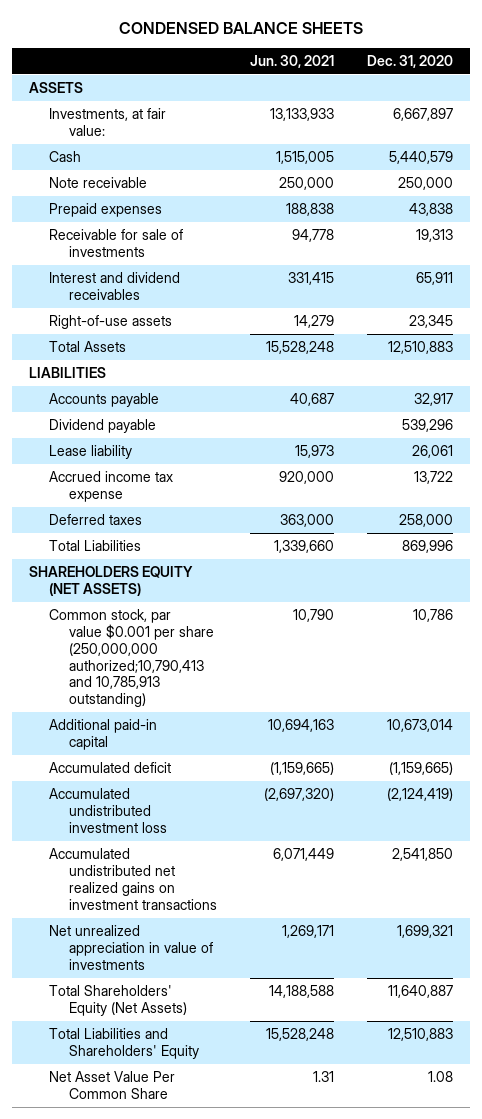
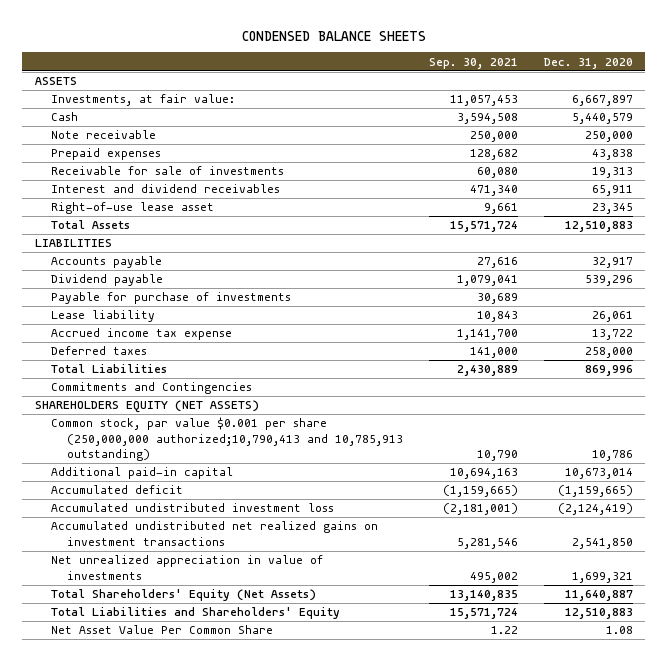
- | Jun. 30, 2021 | Dec. 31, 2020
+ | Sep. 30, 2021 | Dec. 31, 2020
- Right-of-use assets | 14,279 | 23,345
+ Right-of-use lease asset | 9,661 | 23,345
+ Payable for purchase of investments | 30,689 |
+ Commitments and Contingencies

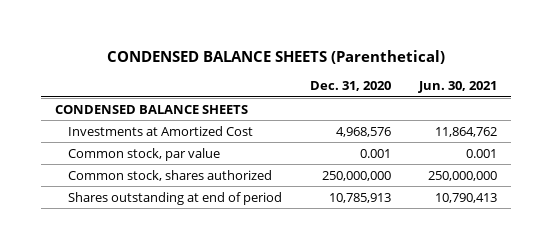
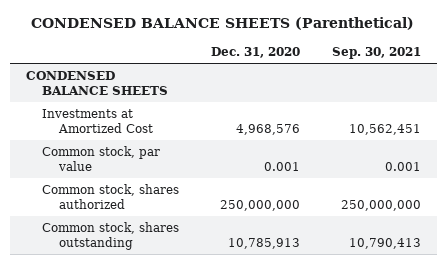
- | Dec. 31, 2020 | Jun. 30, 2021
+ | Dec. 31, 2020 | Sep. 30, 2021
- Shares outstanding at end of period | 10,785,913 | 10,790,413
+ Common stock, shares outstanding | 10,785,913 | 10,790,413

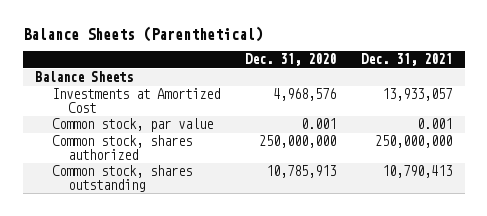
- CONDENSED BALANCE SHEETS (Parenthetical)
+ Balance Sheets (Parenthetical)
- | Dec. 31, 2020 | Sep. 30, 2021
+ | Dec. 31, 2020 | Dec. 31, 2021
- CONDENSED BALANCE SHEETS
+ Balance Sheets

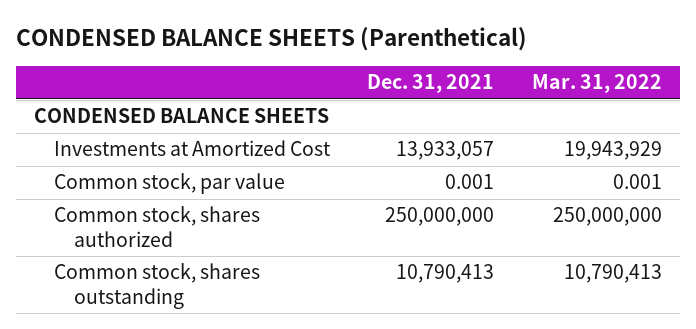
- Balance Sheets (Parenthetical)
+ CONDENSED BALANCE SHEETS (Parenthetical)
- | Dec. 31, 2020 | Dec. 31, 2021
+ | Dec. 31, 2021 | Mar. 31, 2022
- Balance Sheets
+ CONDENSED BALANCE SHEETS

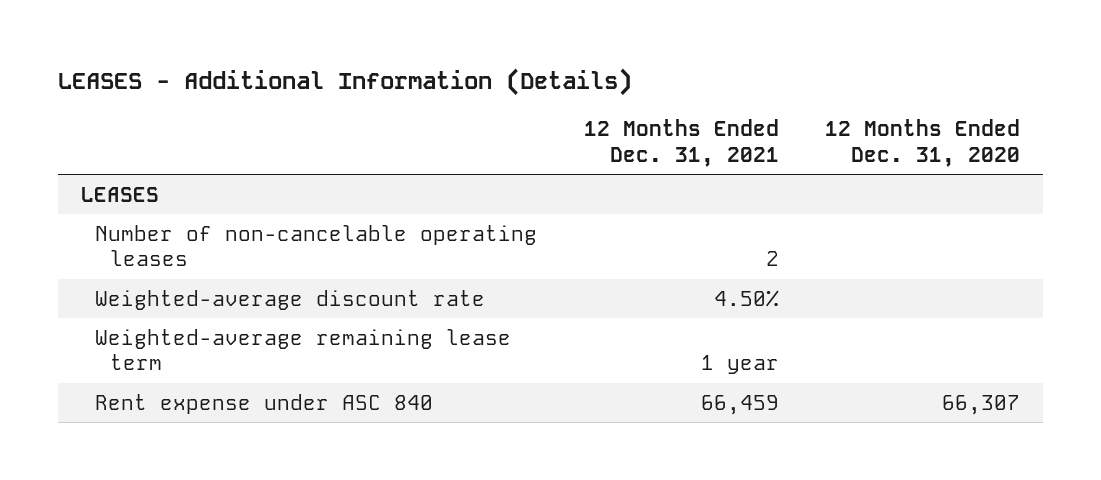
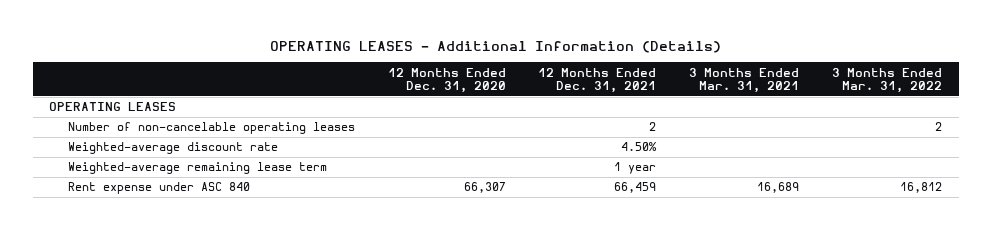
- LEASES - Additional Information (Details)
+ OPERATING LEASES - Additional Information (Details)
- | 12 Months Ended Dec. 31, 2021 | 12 Months Ended Dec. 31, 2020
+ | 12 Months Ended Dec. 31, 2020 | 12 Months Ended Dec. 31, 2021 | 3 Months Ended Mar. 31, 2021 | 3 Months Ended Mar. 31, 2022
- LEASES
+ OPERATING LEASES

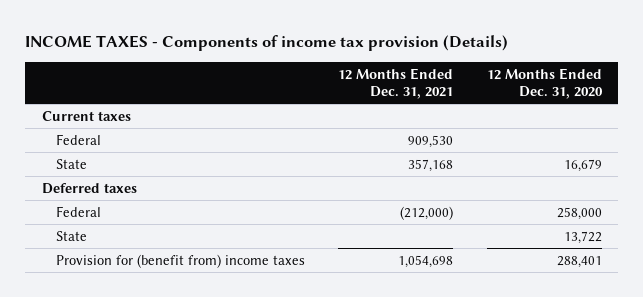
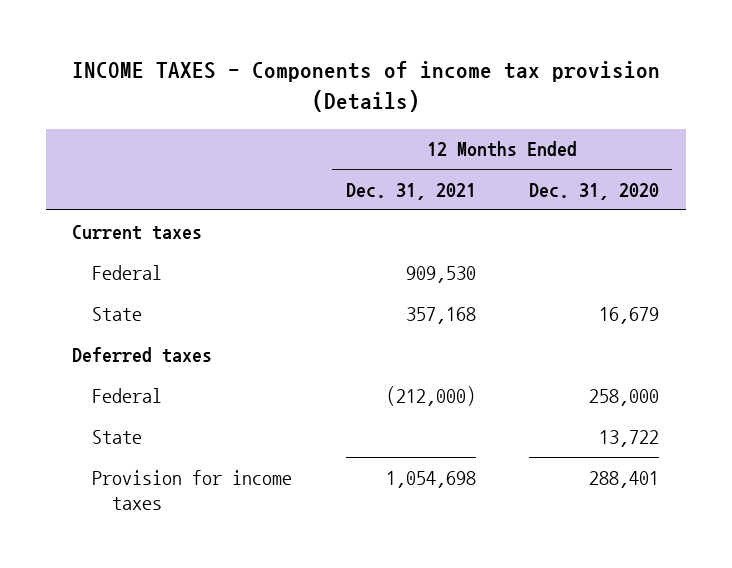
- Provision for (benefit from) income taxes | 1,054,698 | 288,401
+ Provision for income taxes | 1,054,698 | 288,401

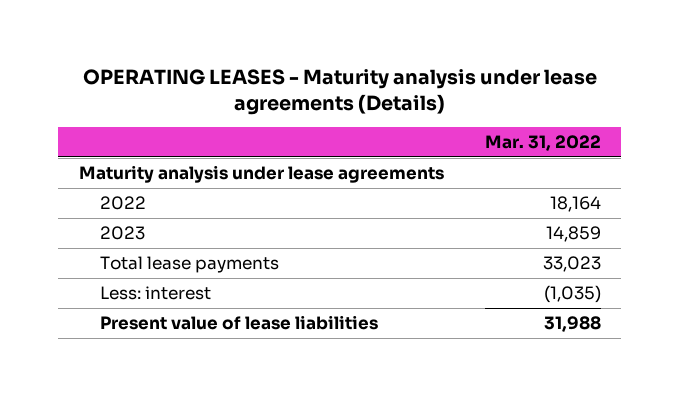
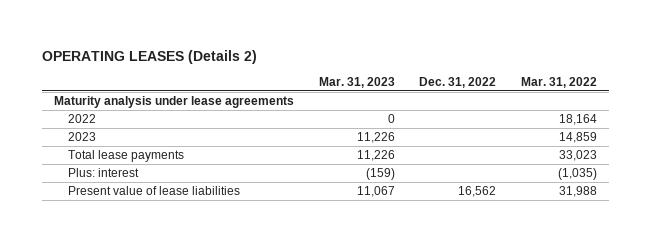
- OPERATING LEASES - Maturity analysis under lease agreements (Details)
+ OPERATING LEASES (Details 2)
- | Mar. 31, 2022
+ | Mar. 31, 2023 | Dec. 31, 2022 | Mar. 31, 2022
- Less: interest | (1,035)
+ Plus: interest | (159) | | (1,035)

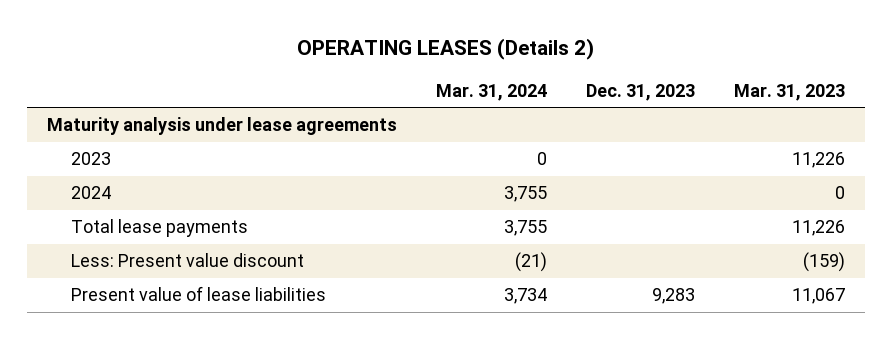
- | Mar. 31, 2023 | Dec. 31, 2022 | Mar. 31, 2022
+ | Mar. 31, 2024 | Dec. 31, 2023 | Mar. 31, 2023
- 2022 | 0 | | 18,164
+ 2024 | 3,755 | | 0
- Plus: interest | (159) | | (1,035)
+ Less: Present value discount | (21) | | (159)

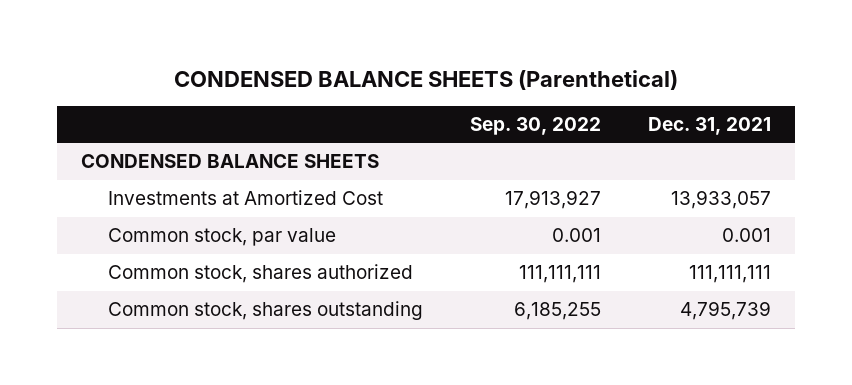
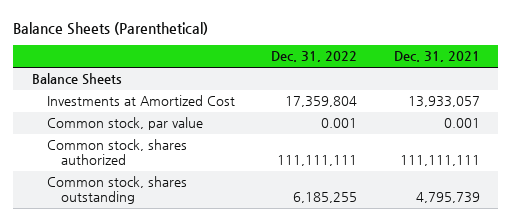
- CONDENSED BALANCE SHEETS (Parenthetical)
+ Balance Sheets (Parenthetical)
- | Sep. 30, 2022 | Dec. 31, 2021
+ | Dec. 31, 2022 | Dec. 31, 2021
- CONDENSED BALANCE SHEETS
+ Balance Sheets

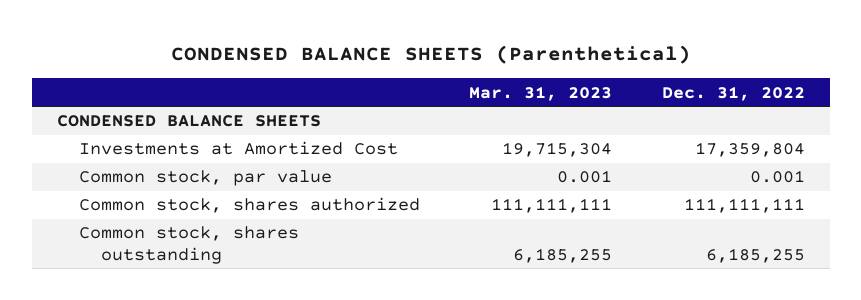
- Balance Sheets (Parenthetical)
+ CONDENSED BALANCE SHEETS (Parenthetical)
- | Dec. 31, 2022 | Dec. 31, 2021
+ | Mar. 31, 2023 | Dec. 31, 2022
- Balance Sheets
+ CONDENSED BALANCE SHEETS

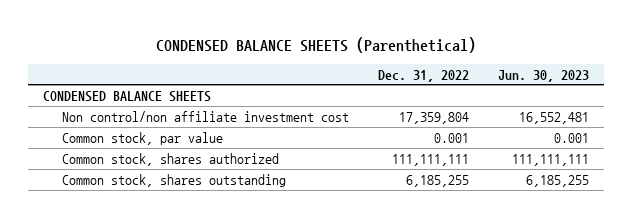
- | Mar. 31, 2023 | Dec. 31, 2022
+ | Dec. 31, 2022 | Jun. 30, 2023
- Investments at Amortized Cost | 19,715,304 | 17,359,804
+ Non control/non affiliate investment cost | 17,359,804 | 16,552,481

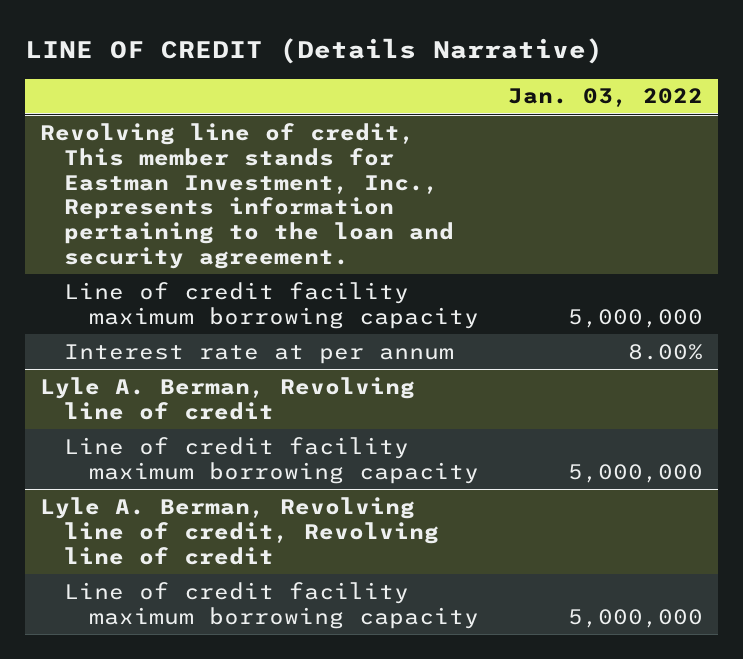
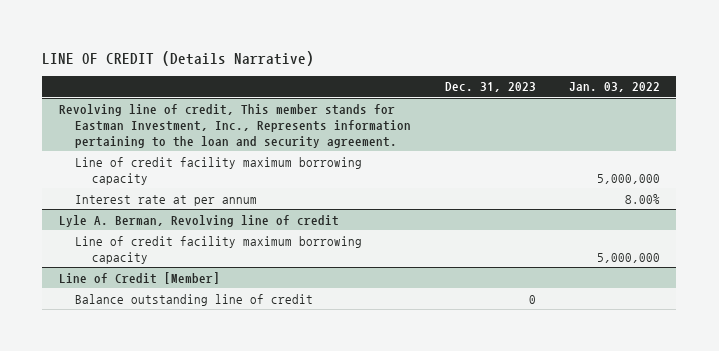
- | Jan. 03, 2022
+ | Dec. 31, 2023 | Jan. 03, 2022
- Lyle A. Berman, Revolving line of credit, Revolving line of credit
- Line of credit facility maximum borrowing capacity | 5,000,000
+ Line of Credit [Member]
+ Balance outstanding line of credit | 0 |

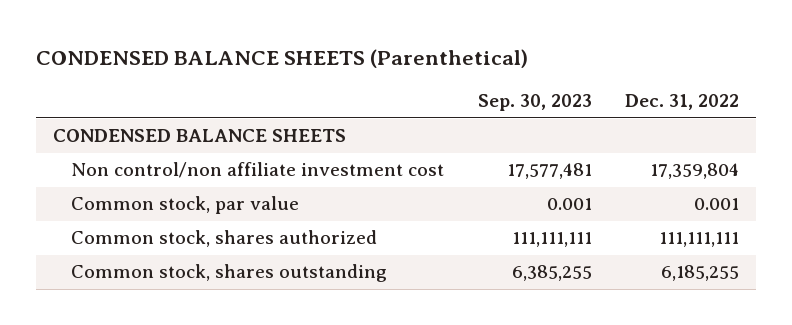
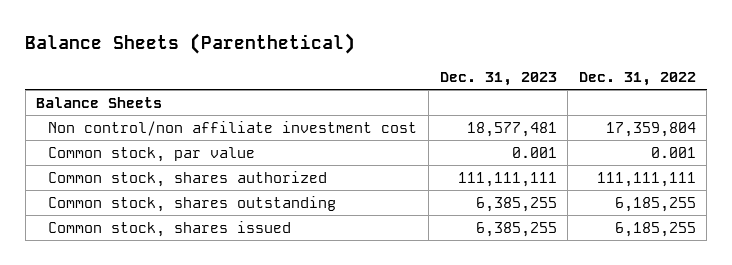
- CONDENSED BALANCE SHEETS (Parenthetical)
+ Balance Sheets (Parenthetical)
- | Sep. 30, 2023 | Dec. 31, 2022
+ | Dec. 31, 2023 | Dec. 31, 2022
- CONDENSED BALANCE SHEETS
+ Balance Sheets
+ Common stock, shares issued | 6,385,255 | 6,185,255

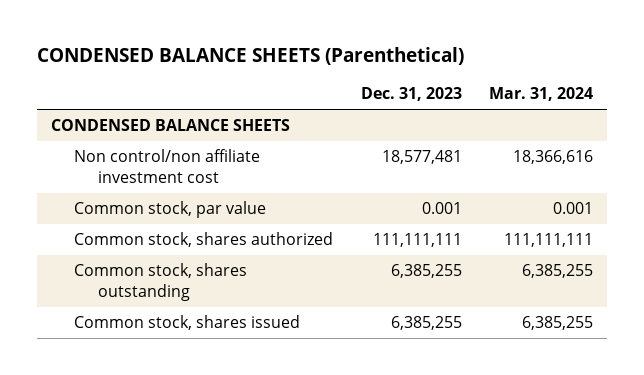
- Balance Sheets (Parenthetical)
+ CONDENSED BALANCE SHEETS (Parenthetical)
- | Dec. 31, 2023 | Dec. 31, 2022
+ | Dec. 31, 2023 | Mar. 31, 2024
- Balance Sheets
+ CONDENSED BALANCE SHEETS

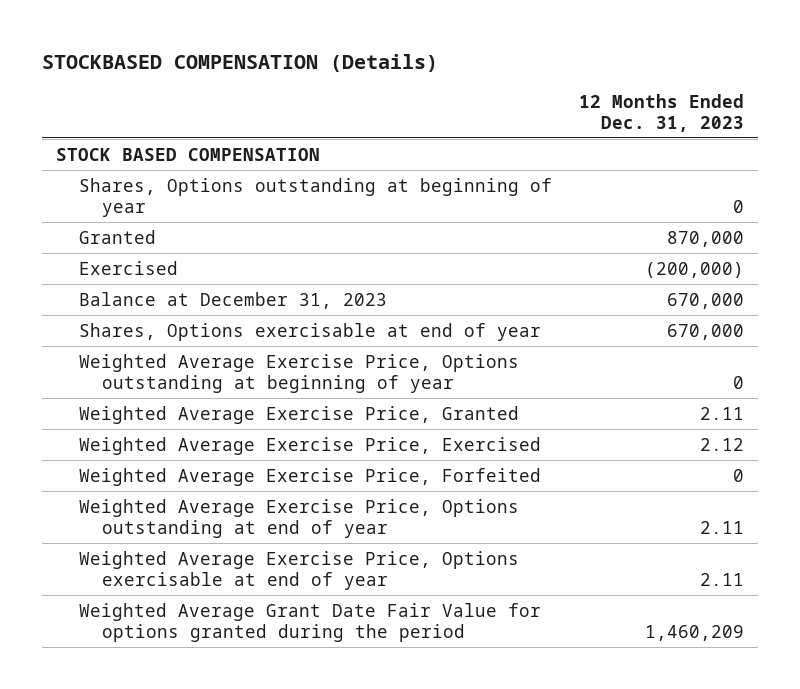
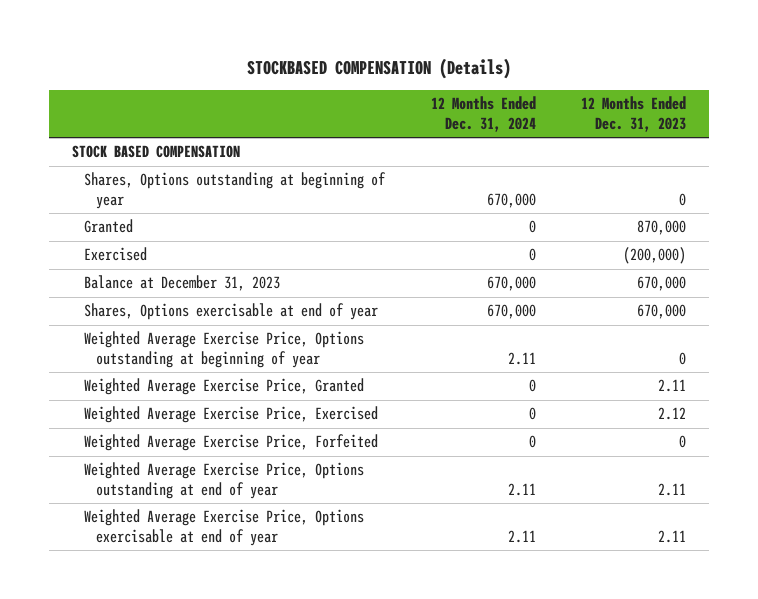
- | 12 Months Ended Dec. 31, 2023
+ | 12 Months Ended Dec. 31, 2024 | 12 Months Ended Dec. 31, 2023
- Weighted Average Grant Date Fair Value for options granted during the period | 1,460,209

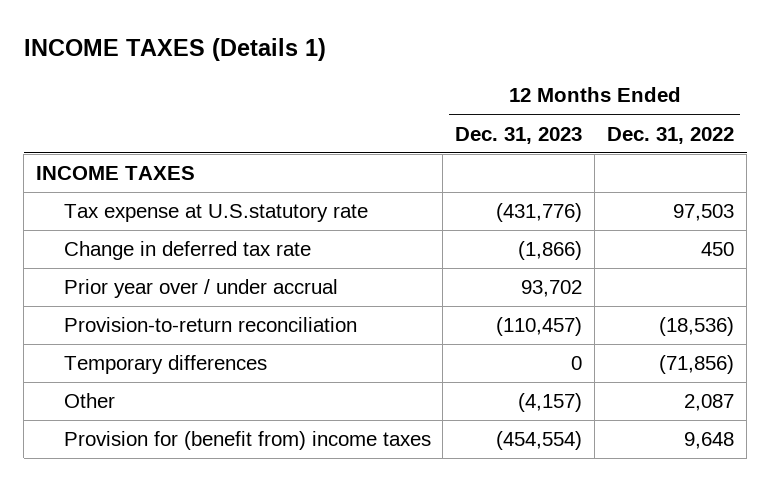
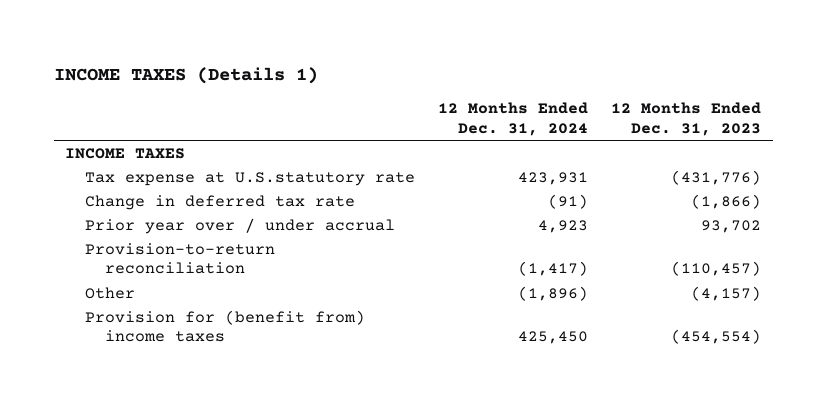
- | 12 Months Ended Dec. 31, 2023 | 12 Months Ended Dec. 31, 2022
+ | 12 Months Ended Dec. 31, 2024 | 12 Months Ended Dec. 31, 2023
- Temporary differences | 0 | (71,856)

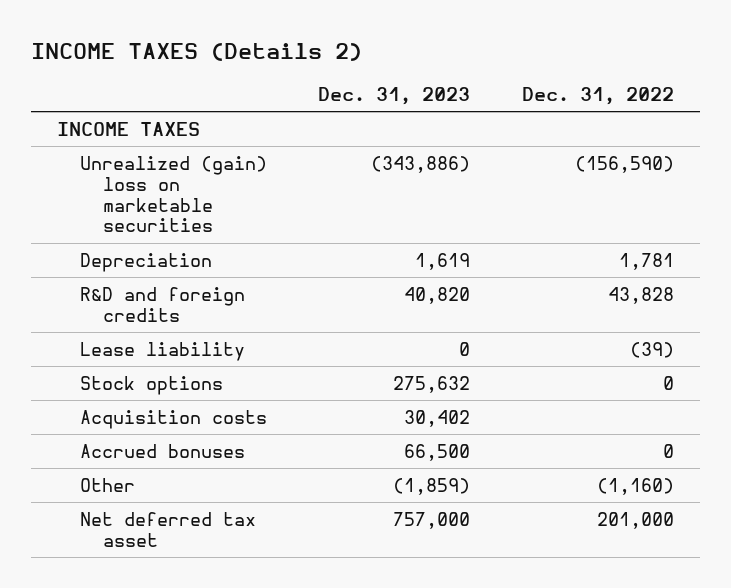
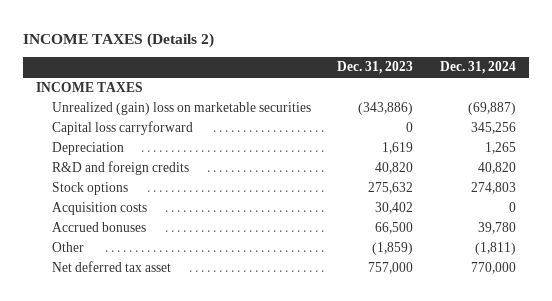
- | Dec. 31, 2023 | Dec. 31, 2022
+ | Dec. 31, 2023 | Dec. 31, 2024
+ Capital loss carryforward | 0 | 345,256
- Lease liability | 0 | (39)

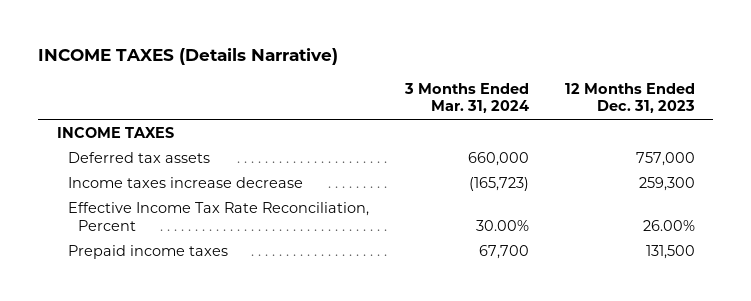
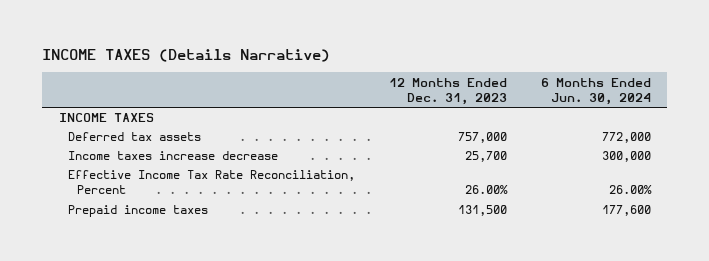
- | 3 Months Ended Mar. 31, 2024 | 12 Months Ended Dec. 31, 2023
+ | 12 Months Ended Dec. 31, 2023 | 6 Months Ended Jun. 30, 2024
- Income taxes increase decrease | (165,723) | 259,300
+ Income taxes increase decrease | 25,700 | 300,000

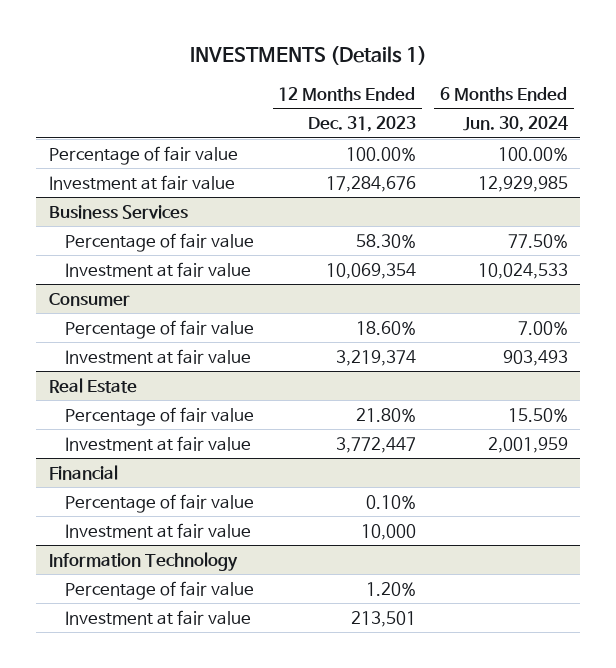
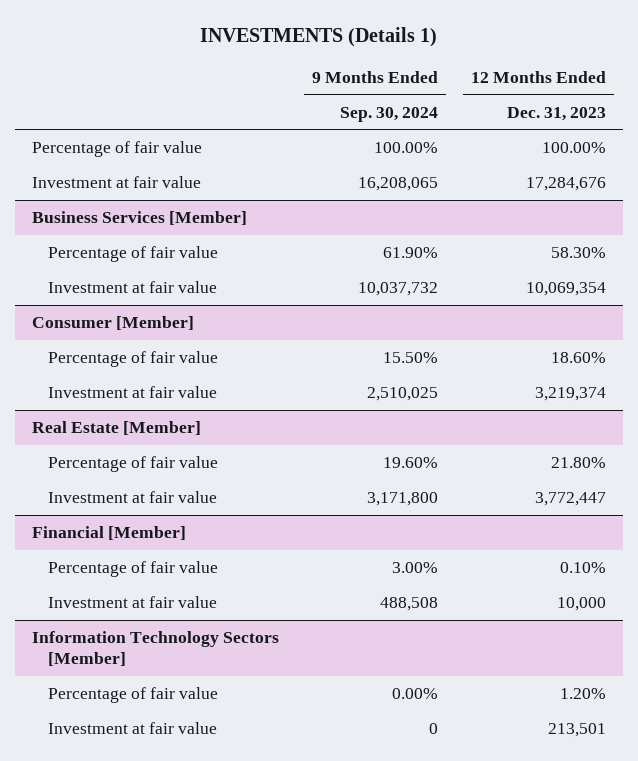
- | 12 Months Ended Dec. 31, 2023 | 6 Months Ended Jun. 30, 2024
+ | 9 Months Ended Sep. 30, 2024 | 12 Months Ended Dec. 31, 2023
- Business Services
+ Business Services [Member]
- Consumer
+ Consumer [Member]
- Real Estate
+ Real Estate [Member]
- Financial
+ Financial [Member]
- Information Technology
+ Information Technology Sectors [Member]

